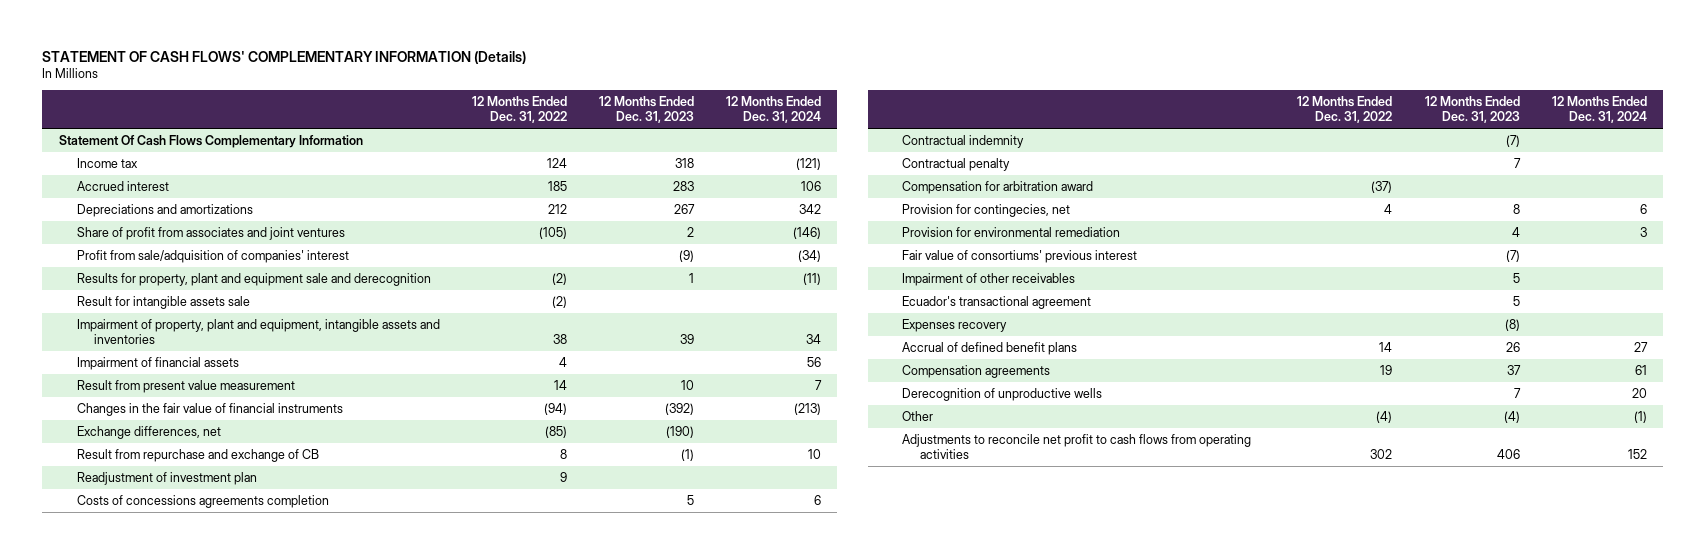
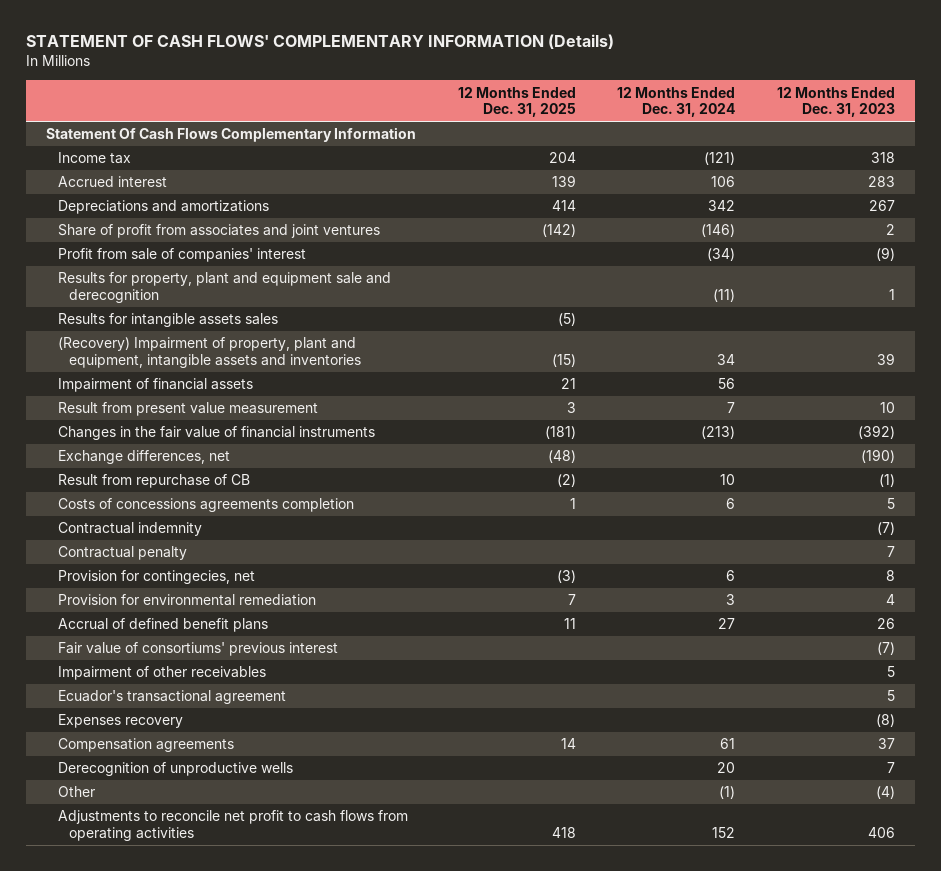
- | 12 Months Ended Dec. 31, 2022 | 12 Months Ended Dec. 31, 2023 | 12 Months Ended Dec. 31, 2024
+ | 12 Months Ended Dec. 31, 2025 | 12 Months Ended Dec. 31, 2024 | 12 Months Ended Dec. 31, 2023
- Profit from sale/adquisition of companies' interest | | (9) | (34)
+ Profit from sale of companies' interest | | (34) | (9)
- Result for intangible assets sale | (2) | |
- Impairment of property, plant and equipment, intangible assets and inventories | 38 | 39 | 34
+ Results for intangible assets sales | (5) | |
+ (Recovery) Impairment of property, plant and equipment, intangible assets and inventories | (15) | 34 | 39
- Result from repurchase and exchange of CB | 8 | (1) | 10
- Readjustment of investment plan | 9 | |
+ Result from repurchase of CB | (2) | 10 | (1)
- Compensation for arbitration award | (37) | |
moved up: Accrual of defined benefit plans | 11 | 27 | 26

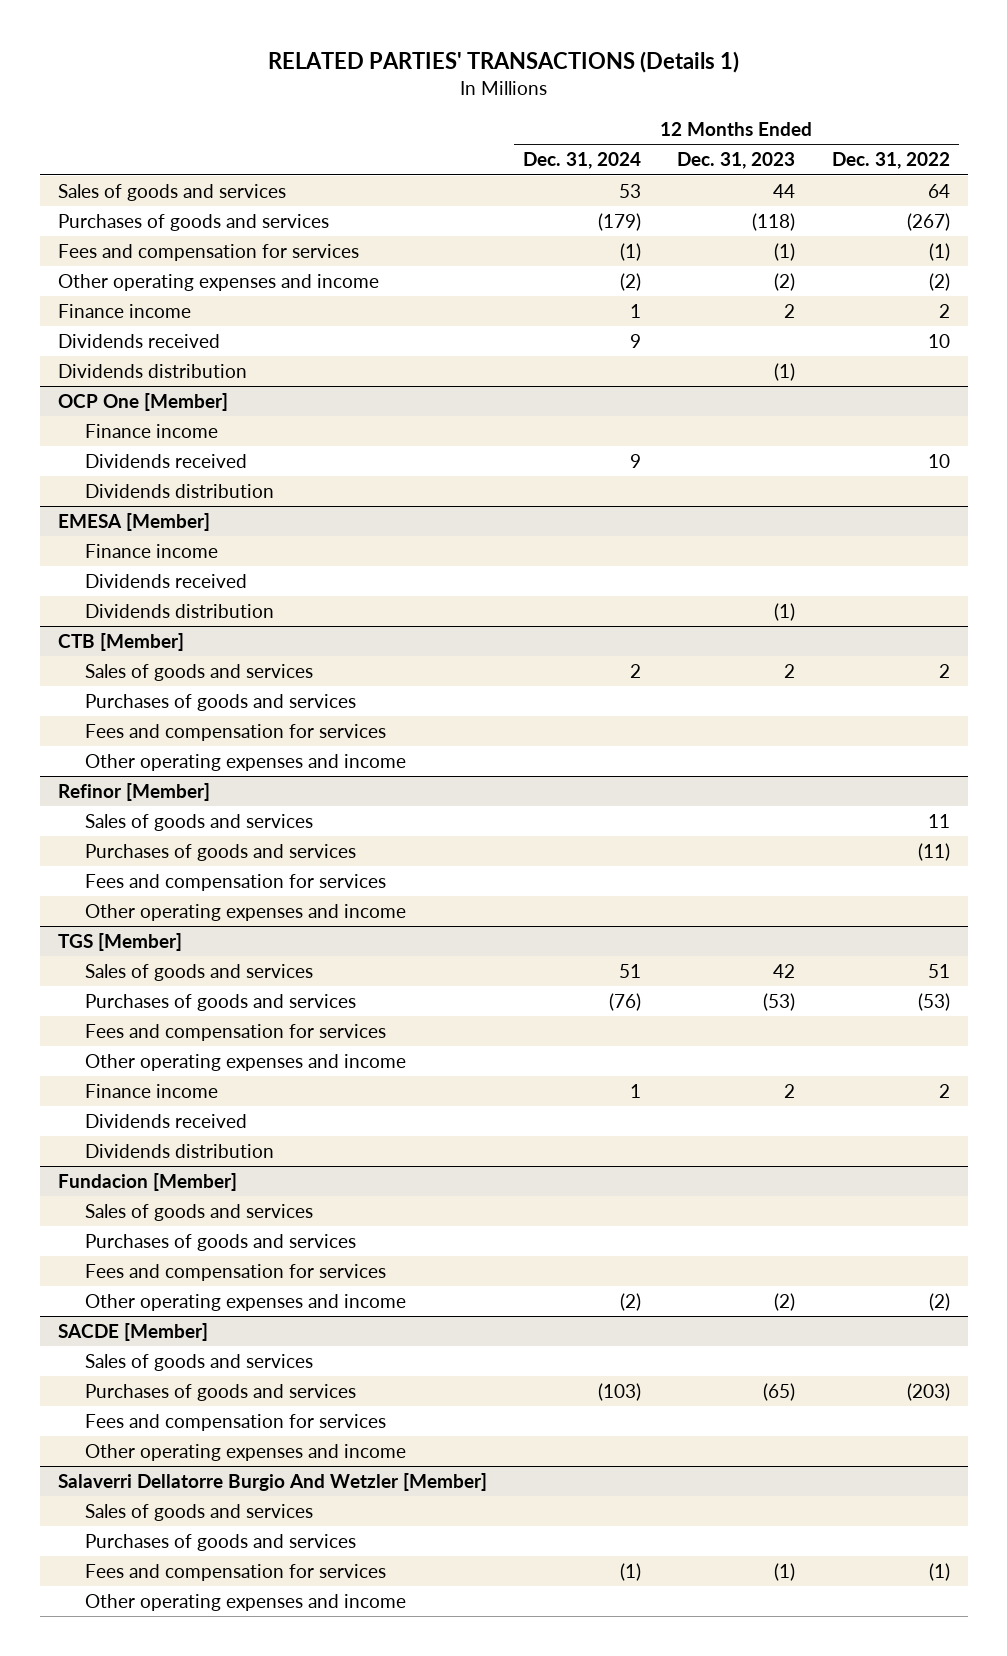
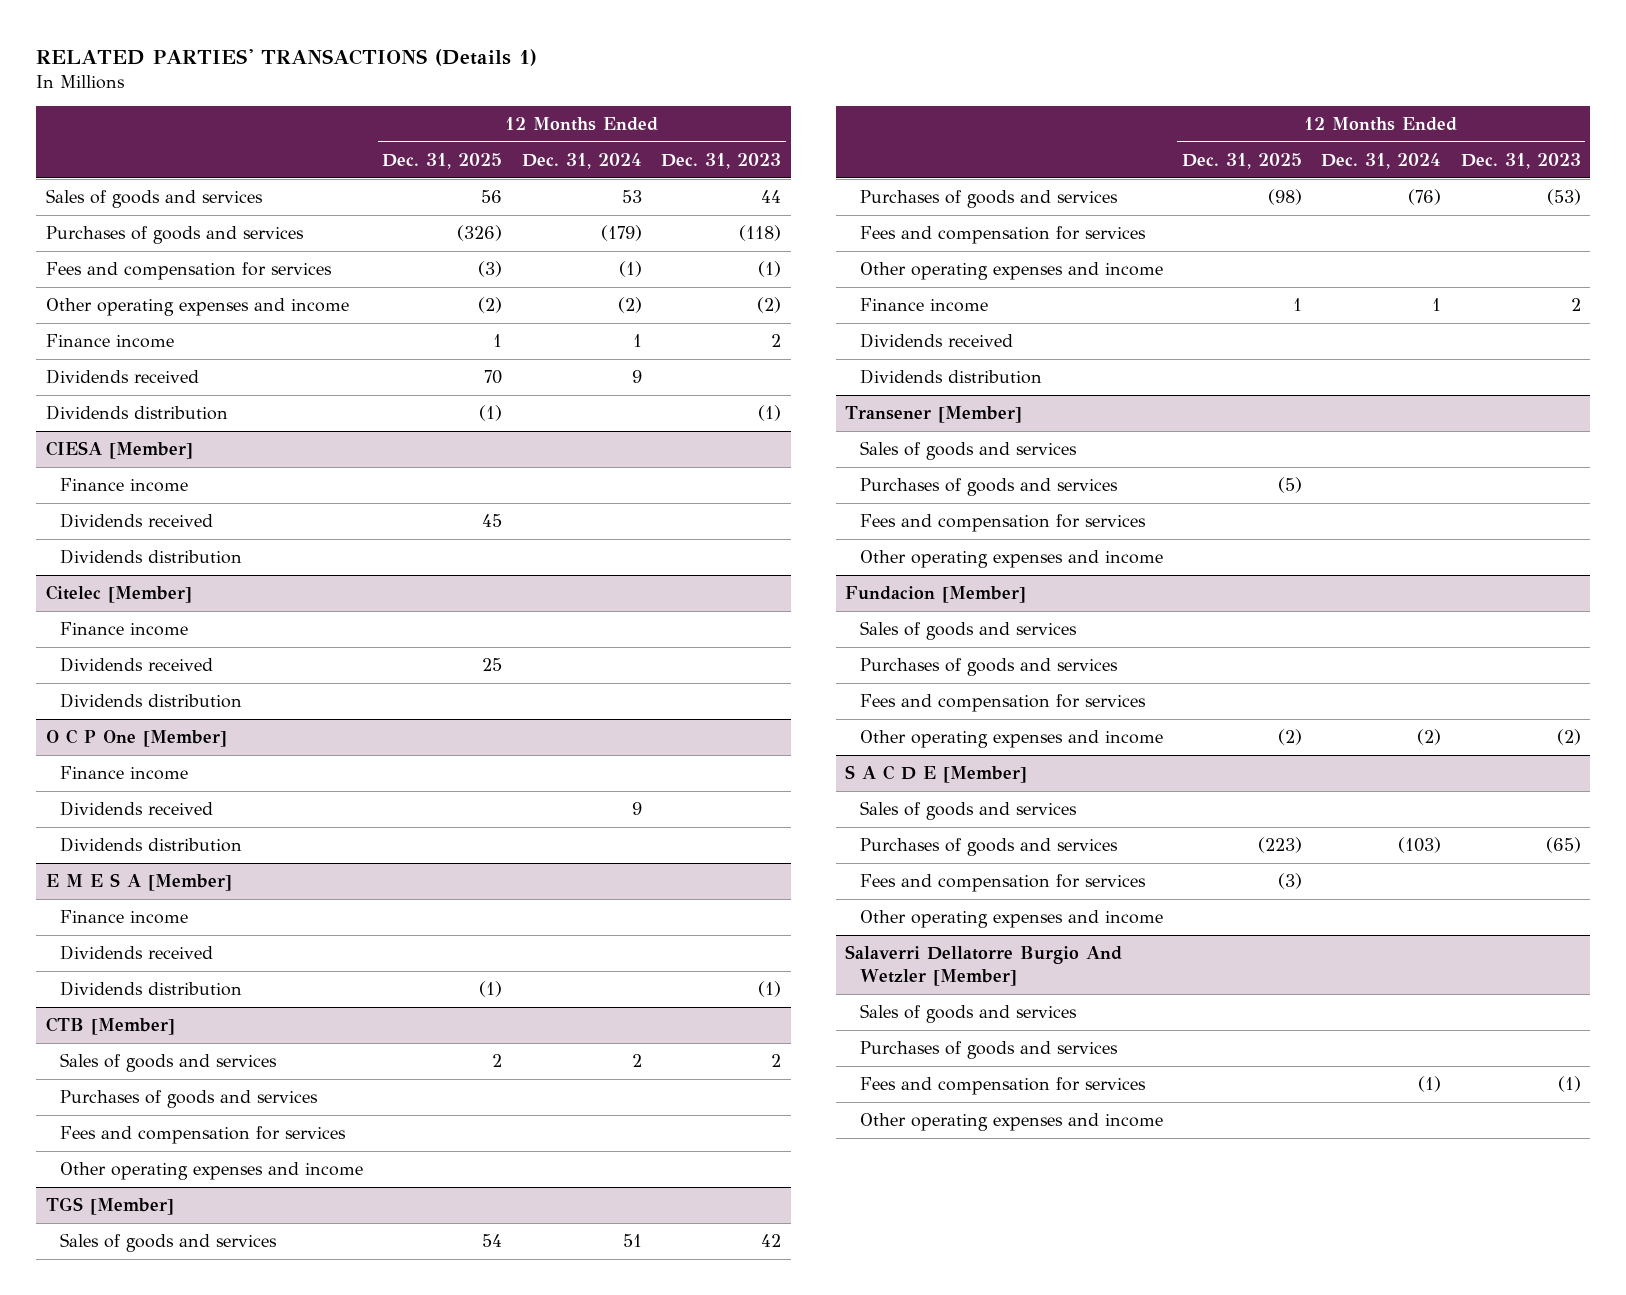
- | 12 Months Ended Dec. 31, 2024 | 12 Months Ended Dec. 31, 2023 | 12 Months Ended Dec. 31, 2022
+ | 12 Months Ended Dec. 31, 2025 | 12 Months Ended Dec. 31, 2024 | 12 Months Ended Dec. 31, 2023
- OCP One [Member]
+ CIESA [Member]
+ Dividends received | 45 | |
+ Dividends distribution
+ Citelec [Member]
+ Finance income
+ Dividends received | 25 | |
+ Dividends distribution
+ O C P One [Member]
+ Finance income
- EMESA [Member]
+ E M E S A [Member]
- Refinor [Member]
- Sales of goods and services | | | 11
- Purchases of goods and services | | | (11)
- Fees and compensation for services
- Other operating expenses and income
+ Transener [Member]
+ Sales of goods and services
+ Purchases of goods and services | (5) | |
+ Fees and compensation for services
+ Other operating expenses and income
- SACDE [Member]
+ S A C D E [Member]

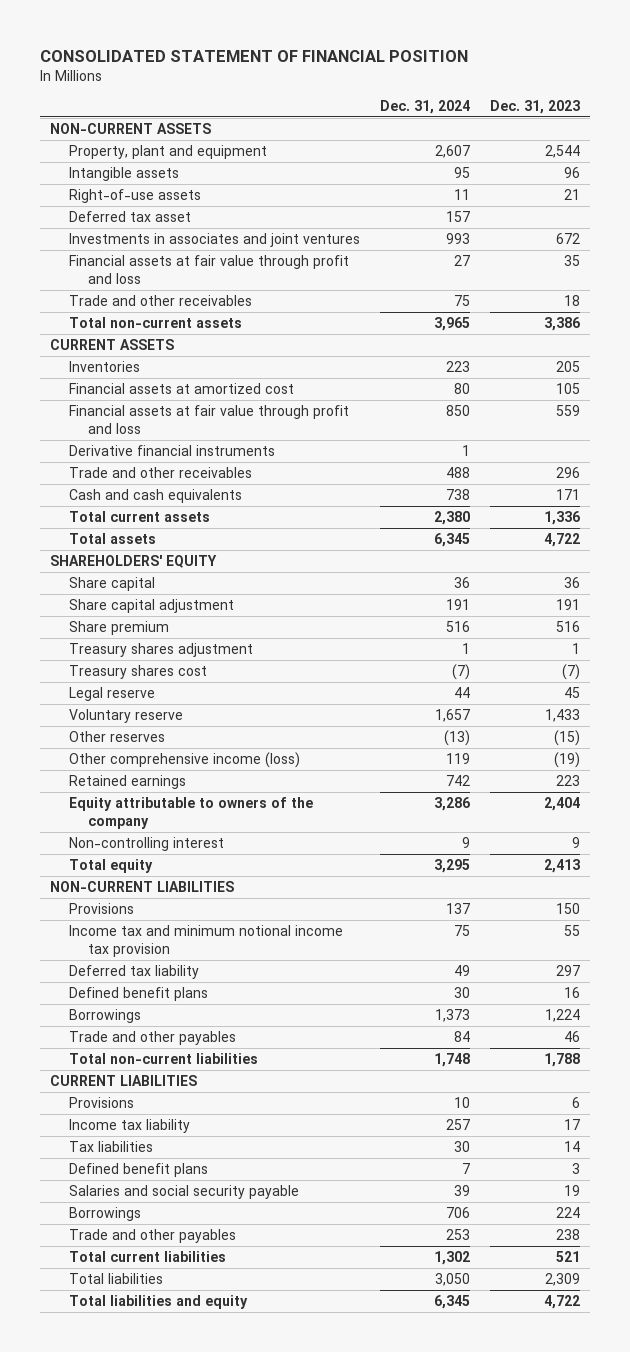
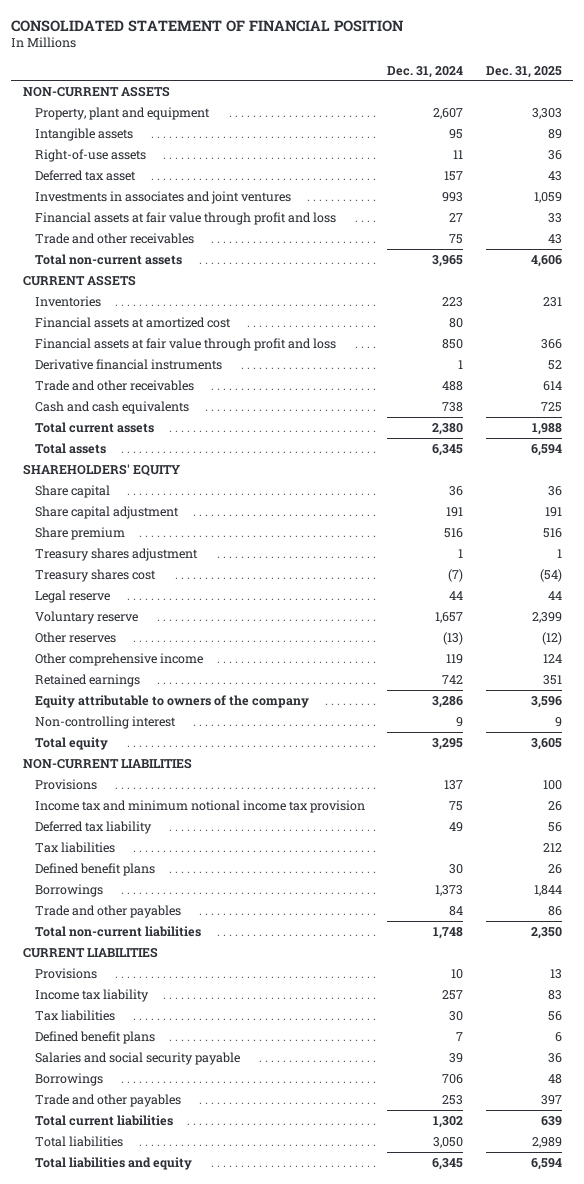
- | Dec. 31, 2024 | Dec. 31, 2023
+ | Dec. 31, 2024 | Dec. 31, 2025
- Other comprehensive income (loss) | 119 | (19)
+ Other comprehensive income | 119 | 124
+ Tax liabilities | | 212

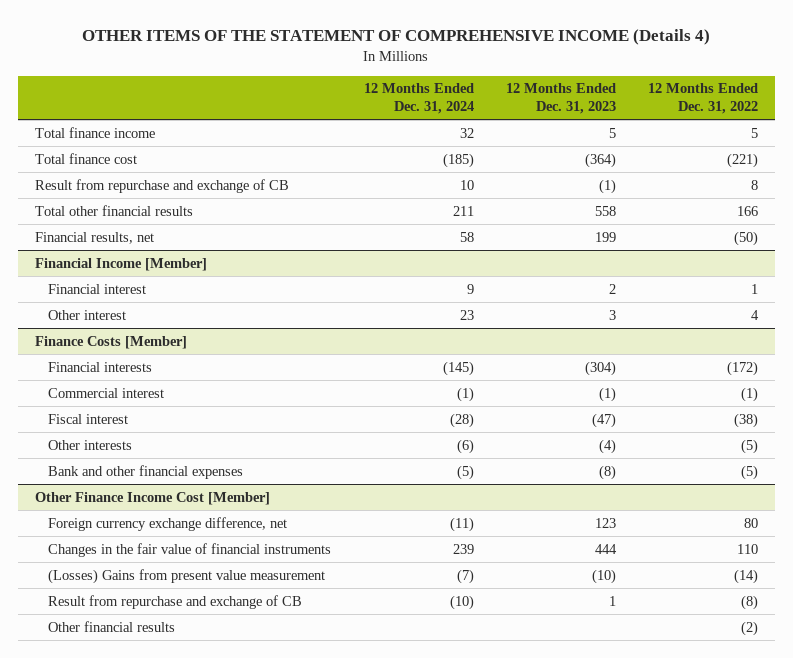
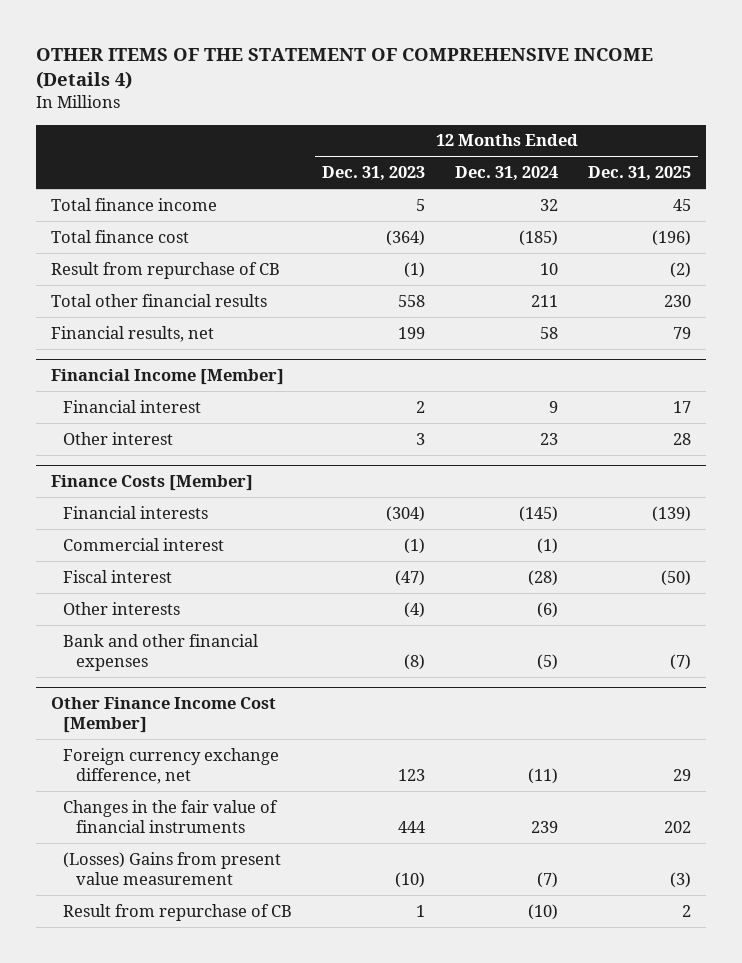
- | 12 Months Ended Dec. 31, 2024 | 12 Months Ended Dec. 31, 2023 | 12 Months Ended Dec. 31, 2022
+ | 12 Months Ended Dec. 31, 2023 | 12 Months Ended Dec. 31, 2024 | 12 Months Ended Dec. 31, 2025
- Result from repurchase and exchange of CB | 10 | (1) | 8
+ Result from repurchase of CB | (1) | 10 | (2)
@ Other Finance Income Cost [Member]
- Result from repurchase and exchange of CB | (10) | 1 | (8)
- Other financial results | | | (2)
+ Result from repurchase of CB | 1 | (10) | 2

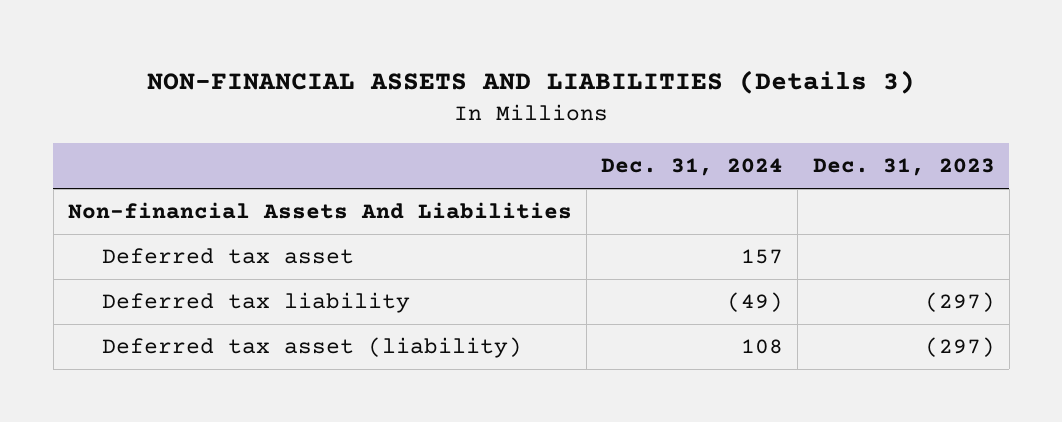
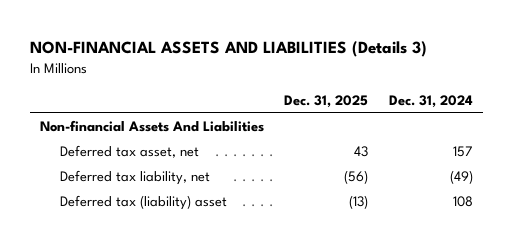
- | Dec. 31, 2024 | Dec. 31, 2023
+ | Dec. 31, 2025 | Dec. 31, 2024
- Deferred tax asset | 157 |
- Deferred tax liability | (49) | (297)
- Deferred tax asset (liability) | 108 | (297)
+ Deferred tax asset, net | 43 | 157
+ Deferred tax liability, net | (56) | (49)
+ Deferred tax (liability) asset | (13) | 108

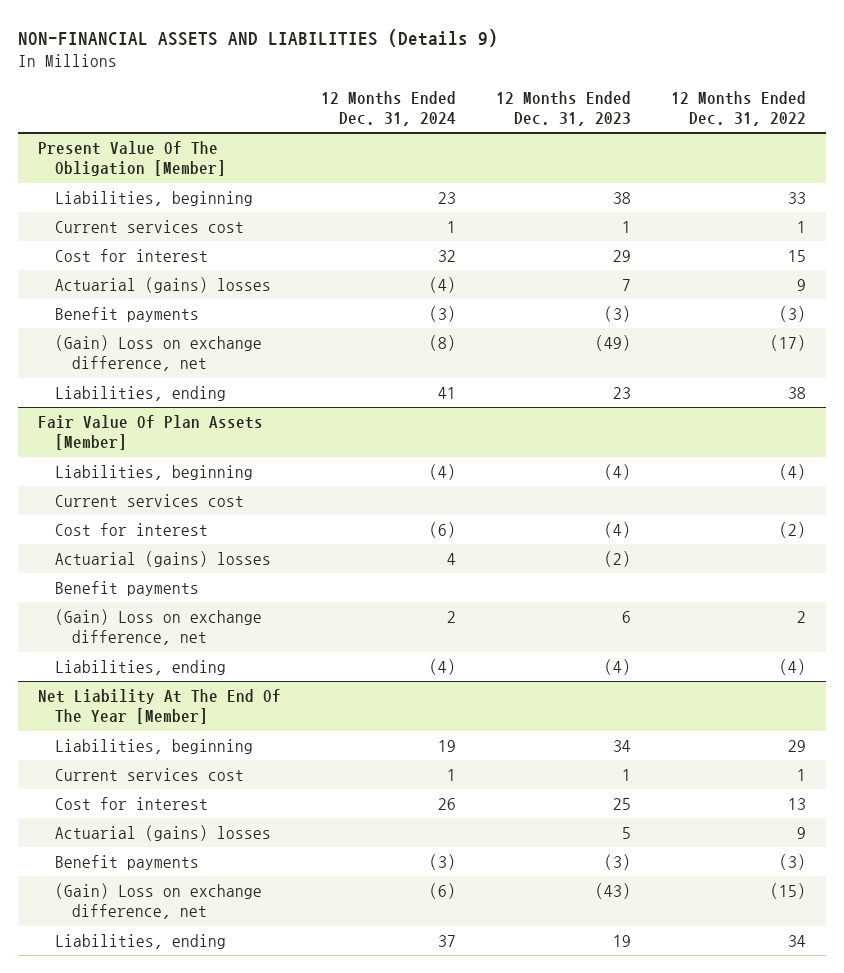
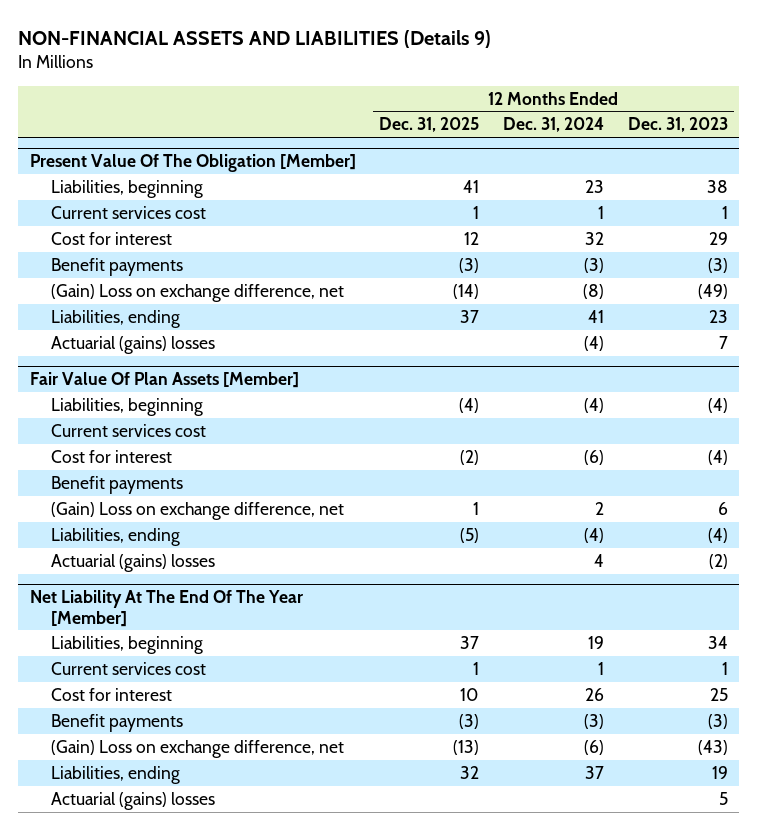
- | 12 Months Ended Dec. 31, 2024 | 12 Months Ended Dec. 31, 2023 | 12 Months Ended Dec. 31, 2022
+ | 12 Months Ended Dec. 31, 2025 | 12 Months Ended Dec. 31, 2024 | 12 Months Ended Dec. 31, 2023
@ Present Value Of The Obligation [Member]
moved down: Actuarial (gains) losses | | (4) | 7
@ Fair Value Of Plan Assets [Member]
moved down: Actuarial (gains) losses | | 4 | (2)
@ Net Liability At The End Of The Year [Member]
moved down: Actuarial (gains) losses | | | 5

